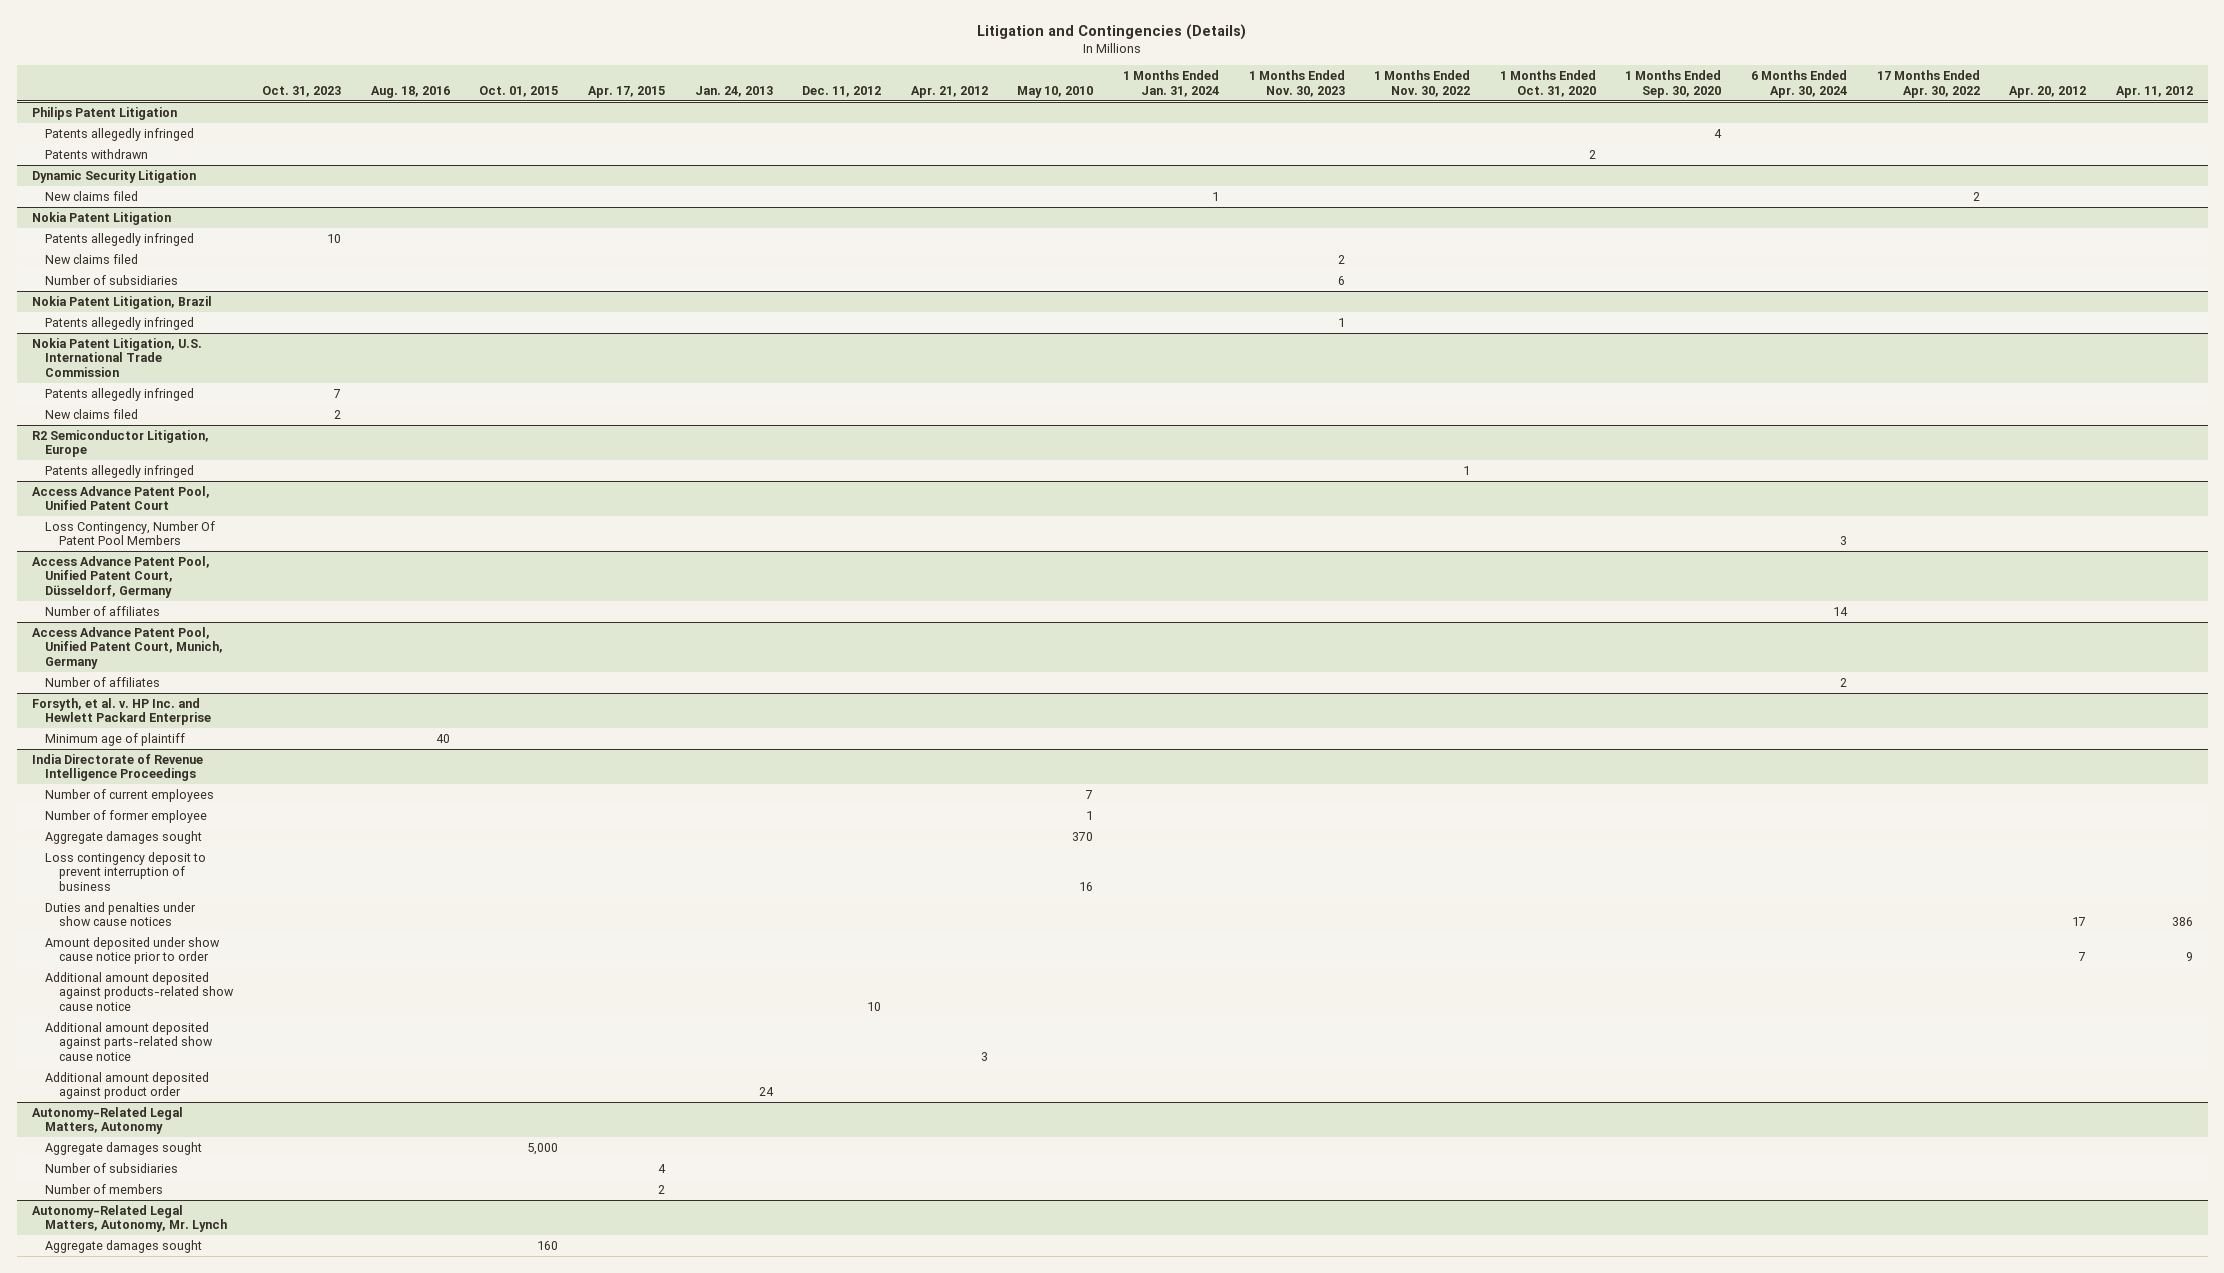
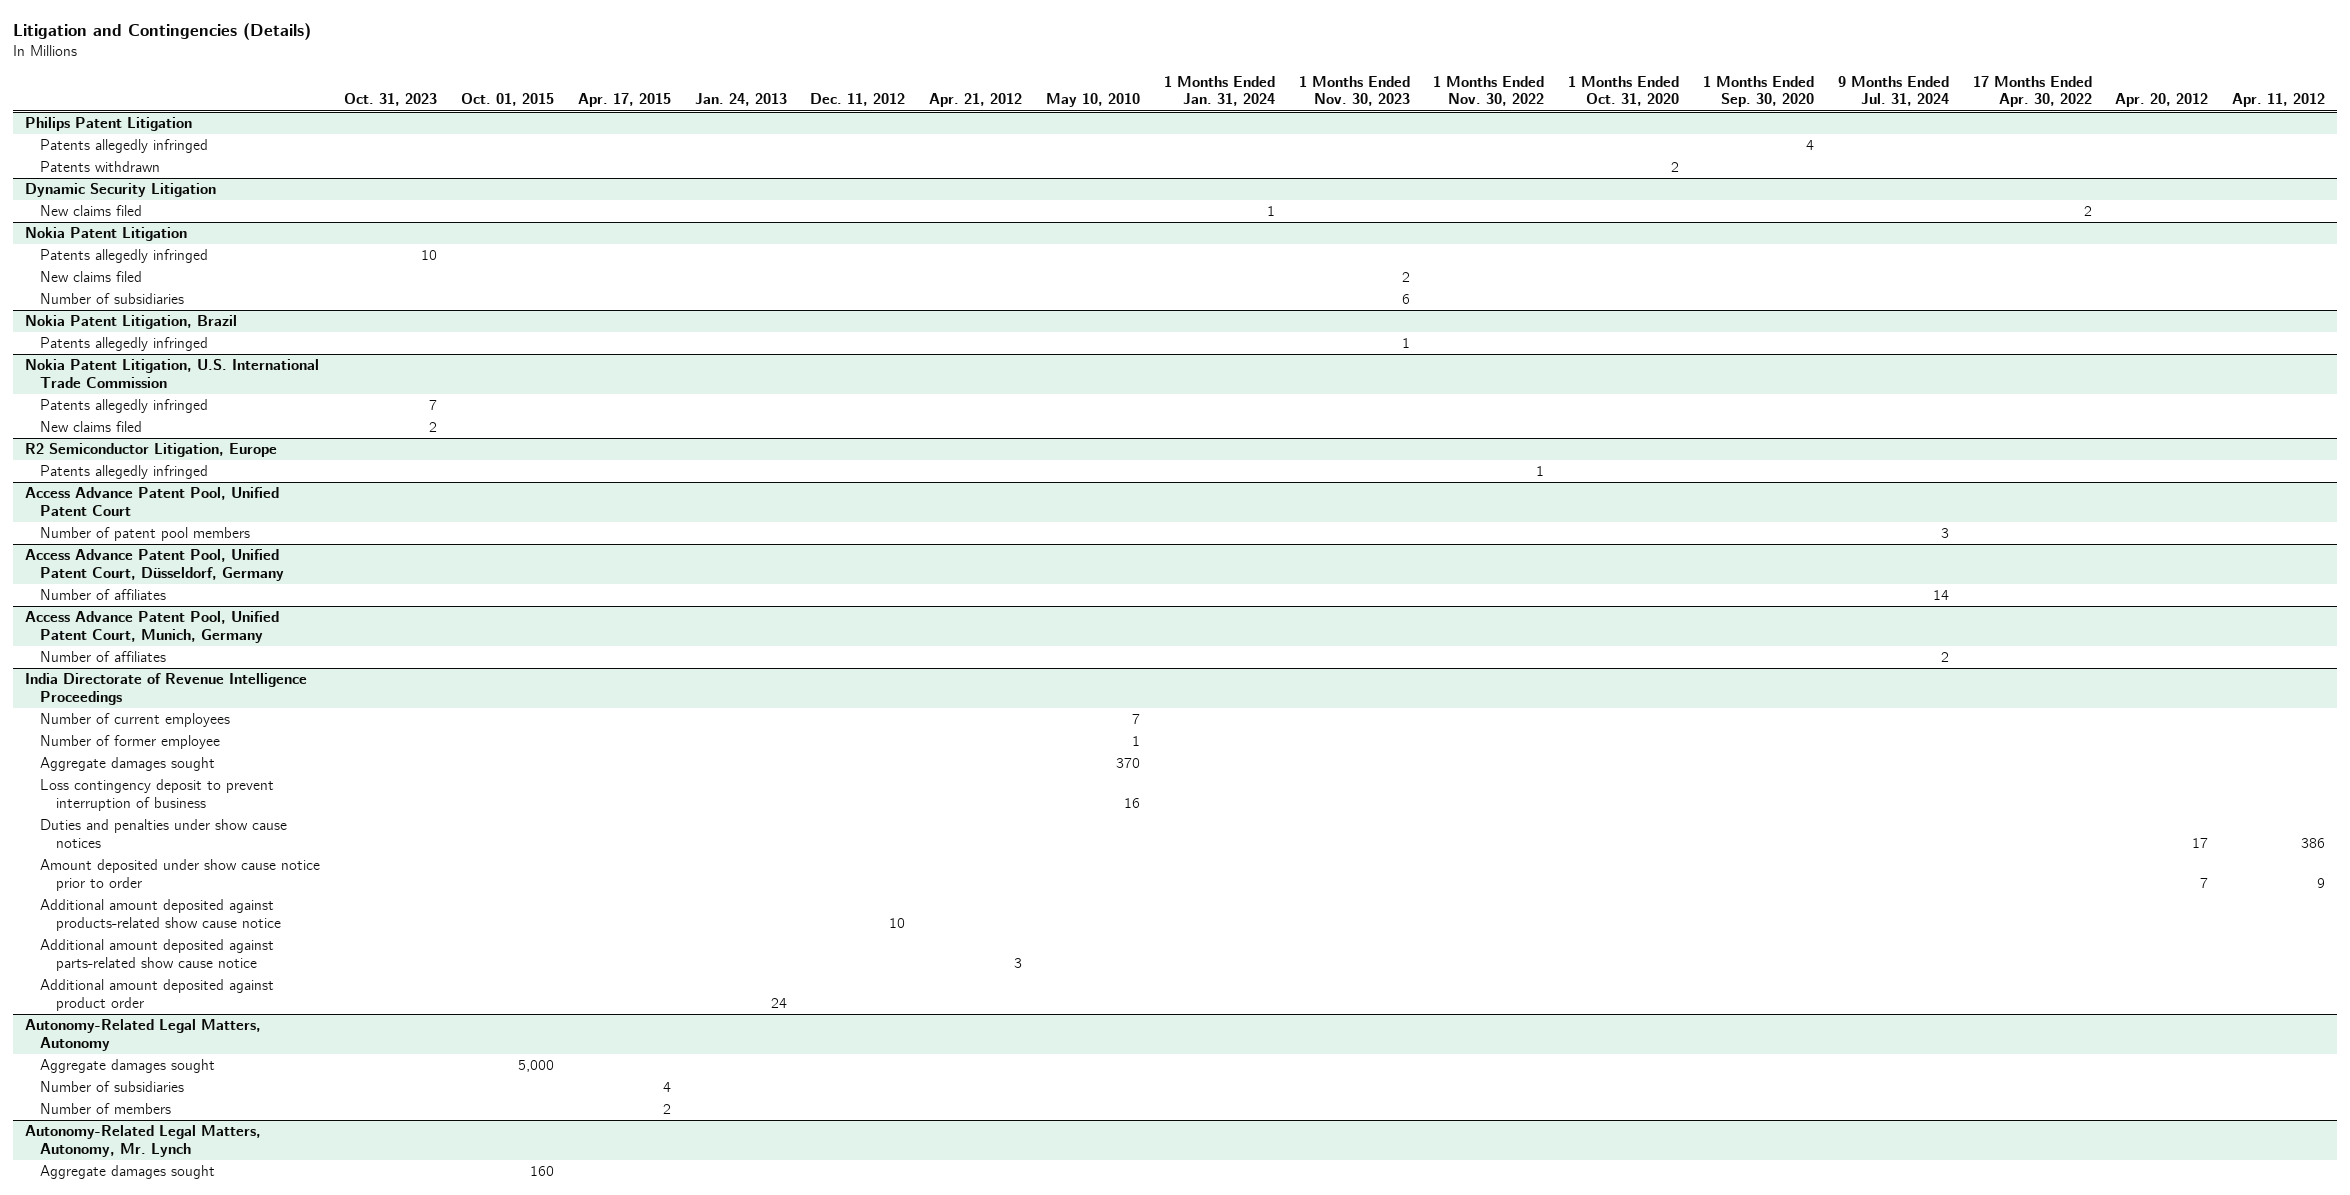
- | Oct. 31, 2023 | Aug. 18, 2016 | Oct. 01, 2015 | Apr. 17, 2015 | Jan. 24, 2013 | Dec. 11, 2012 | Apr. 21, 2012 | May 10, 2010 | 1 Months Ended Jan. 31, 2024 | 1 Months Ended Nov. 30, 2023 | 1 Months Ended Nov. 30, 2022 | 1 Months Ended Oct. 31, 2020 | 1 Months Ended Sep. 30, 2020 | 6 Months Ended Apr. 30, 2024 | 17 Months Ended Apr. 30, 2022 | Apr. 20, 2012 | Apr. 11, 2012
+ | Oct. 31, 2023 | Oct. 01, 2015 | Apr. 17, 2015 | Jan. 24, 2013 | Dec. 11, 2012 | Apr. 21, 2012 | May 10, 2010 | 1 Months Ended Jan. 31, 2024 | 1 Months Ended Nov. 30, 2023 | 1 Months Ended Nov. 30, 2022 | 1 Months Ended Oct. 31, 2020 | 1 Months Ended Sep. 30, 2020 | 9 Months Ended Jul. 31, 2024 | 17 Months Ended Apr. 30, 2022 | Apr. 20, 2012 | Apr. 11, 2012
@ Access Advance Patent Pool, Unified Patent Court
- Loss Contingency, Number Of Patent Pool Members | | | | | | | | | | | | | | 3 | | |
+ Number of patent pool members | | | | | | | | | | | | | 3 | | |
- Forsyth, et al. v. HP Inc. and Hewlett Packard Enterprise
- Minimum age of plaintiff | | 40 | | | | | | | | | | | | | | |

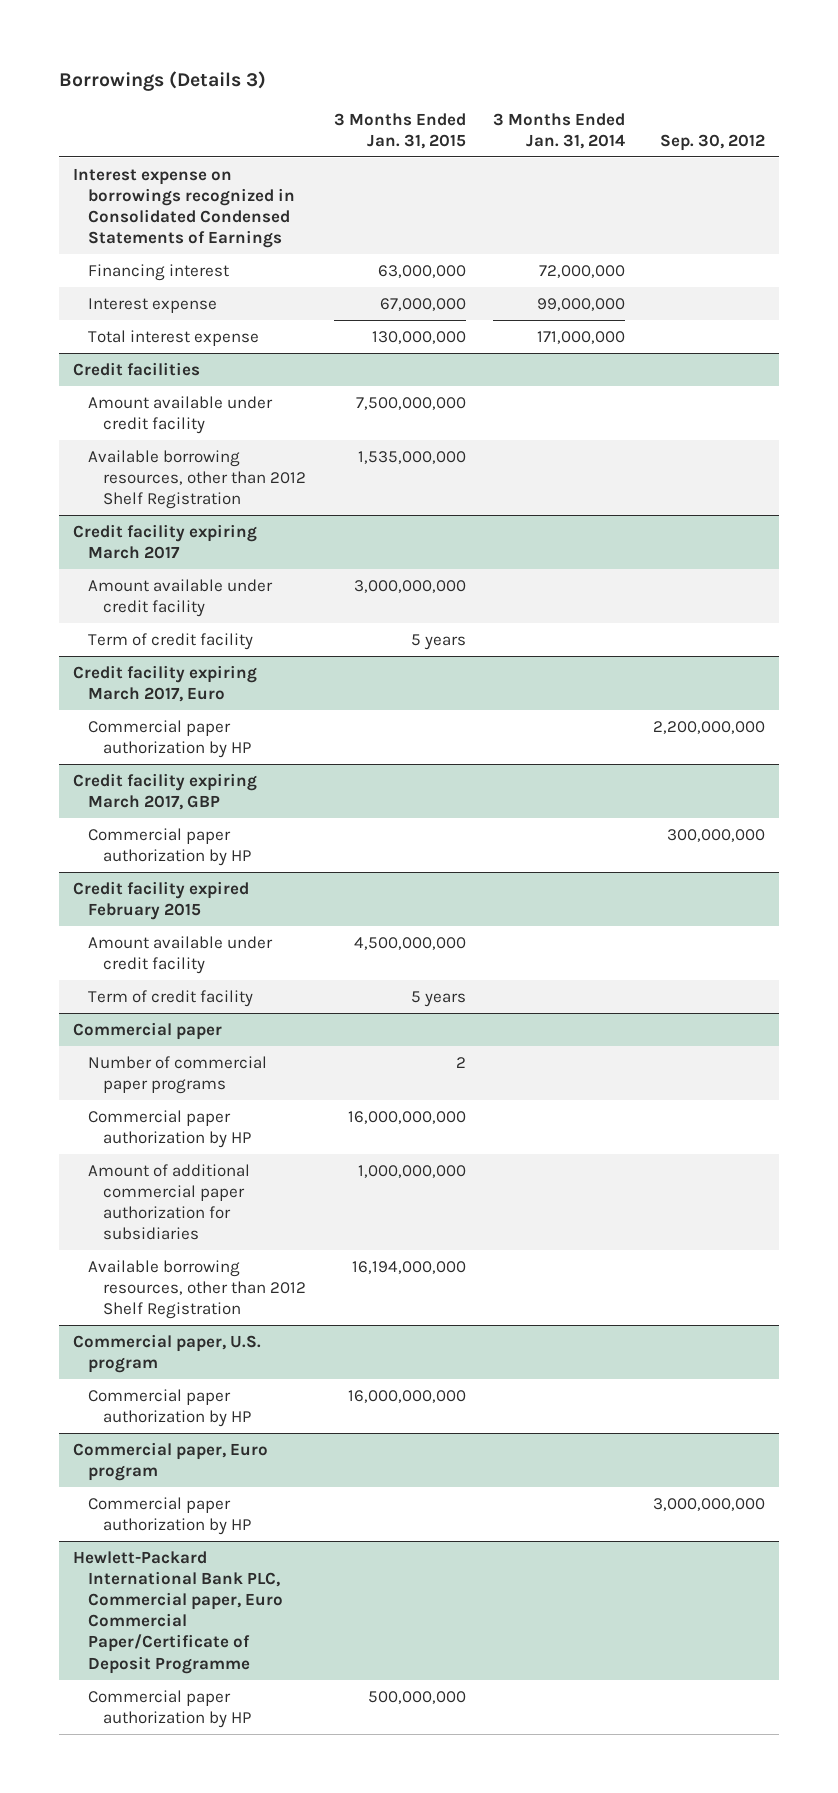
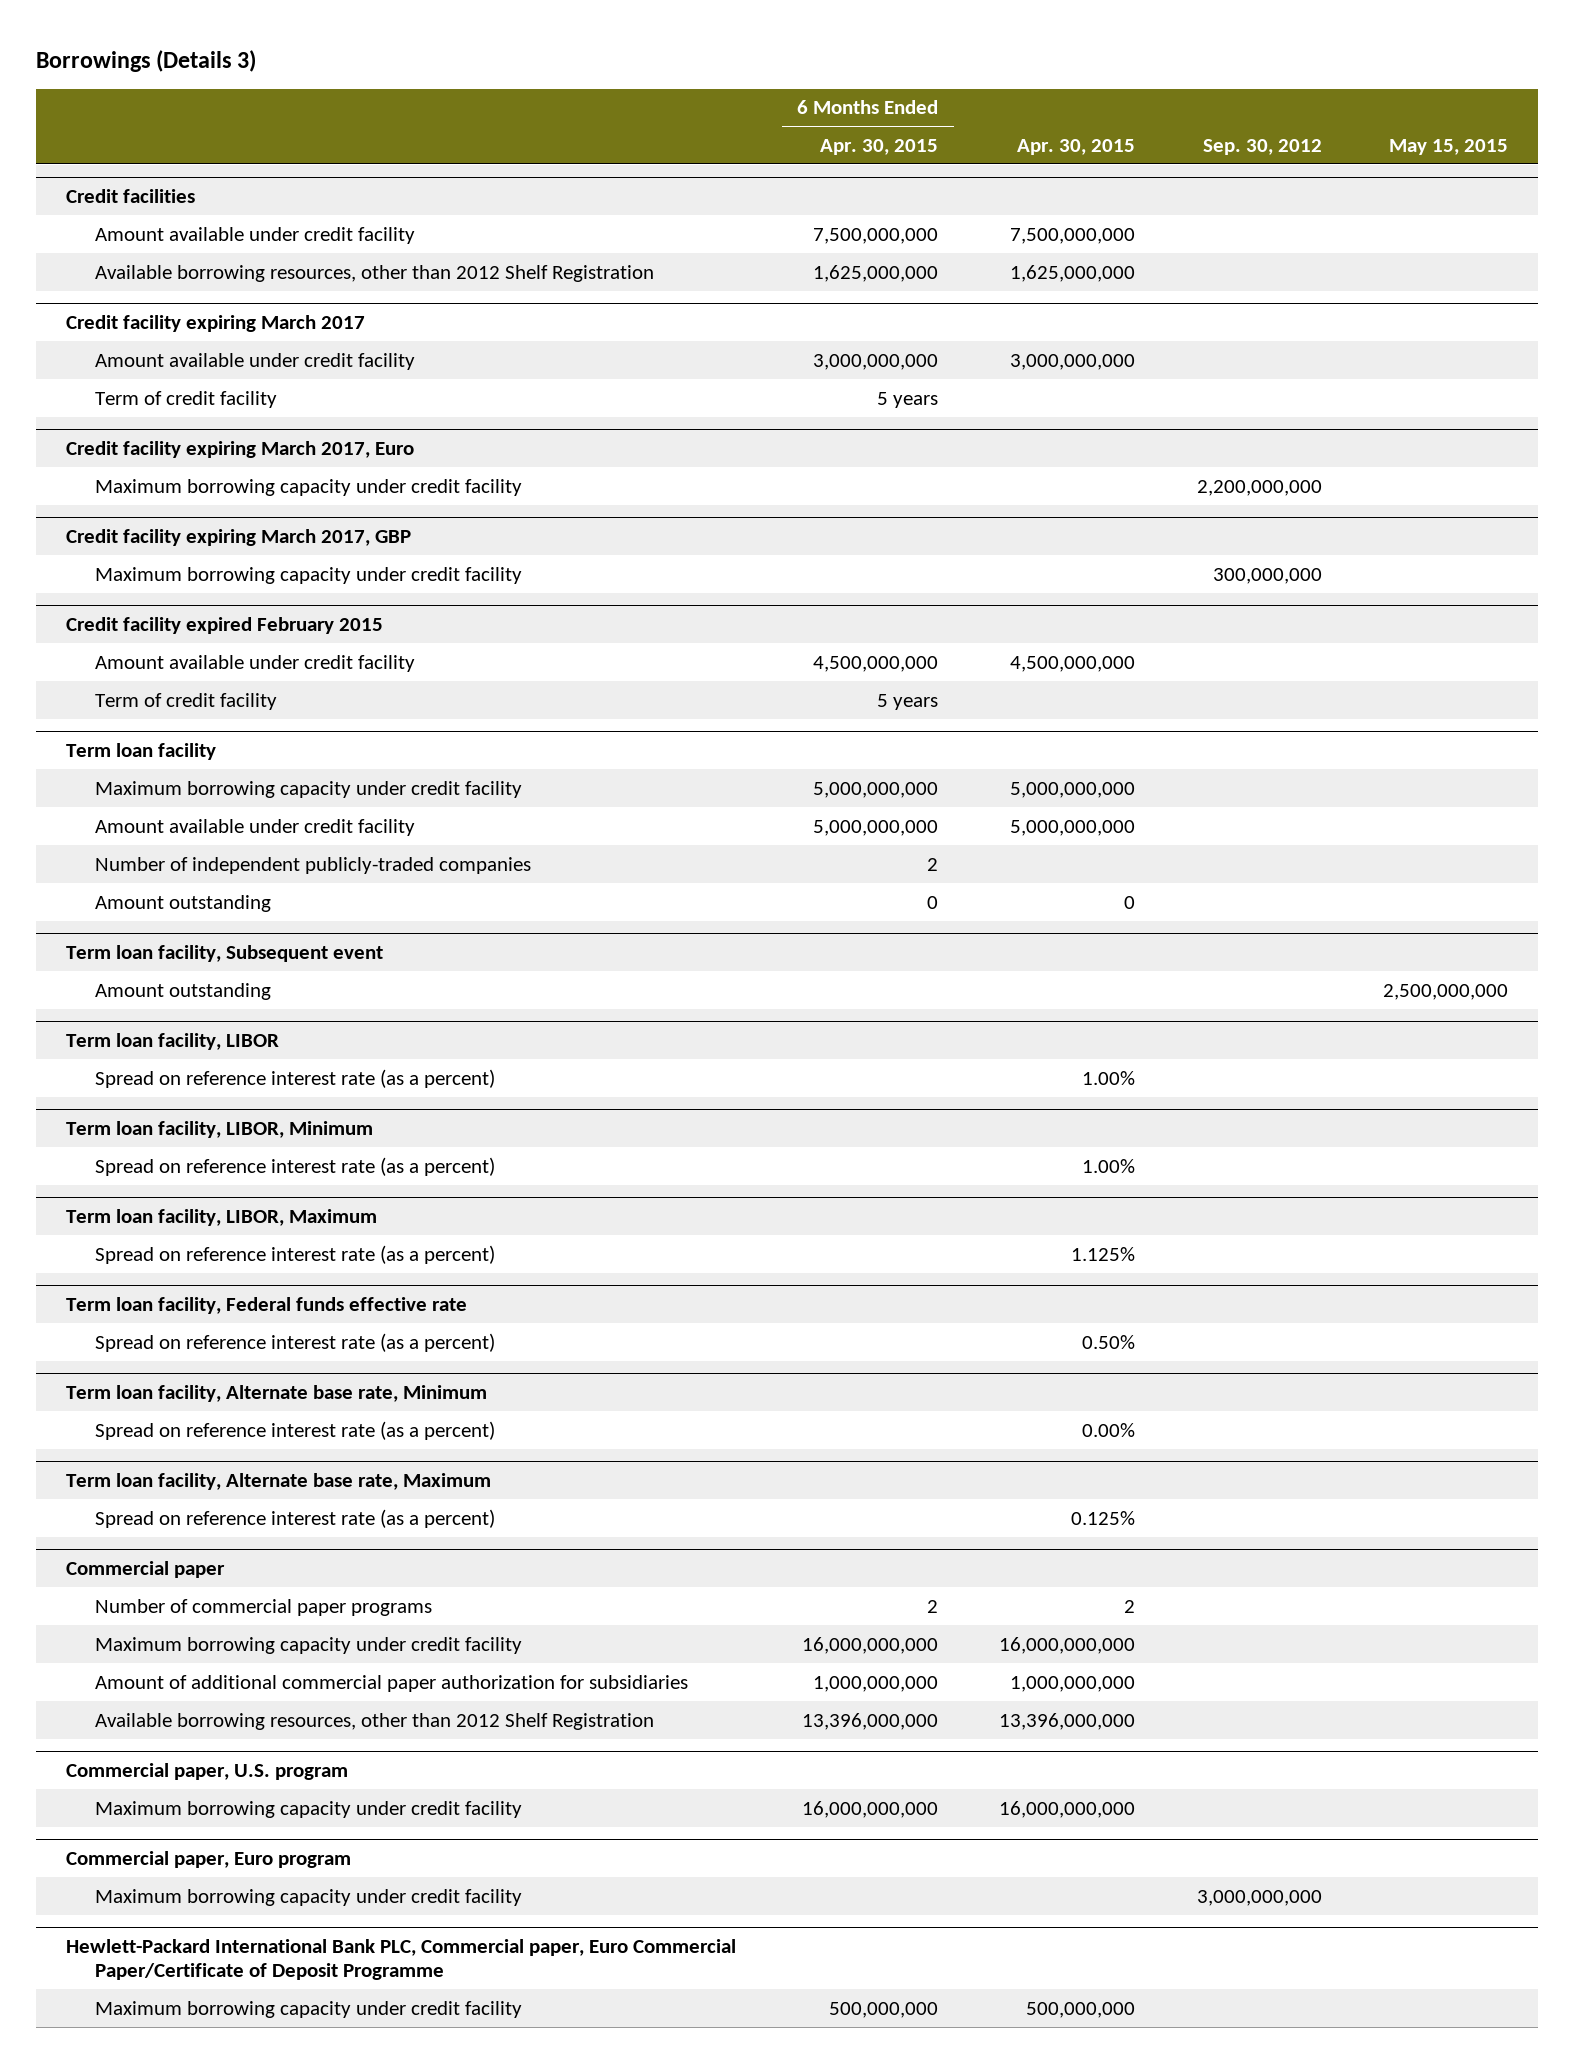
- | 3 Months Ended Jan. 31, 2015 | 3 Months Ended Jan. 31, 2014 | Sep. 30, 2012
+ | 6 Months Ended Apr. 30, 2015 | Apr. 30, 2015 | Sep. 30, 2012 | May 15, 2015
- Interest expense on borrowings recognized in Consolidated Condensed Statements of Earnings
- Financing interest | 63,000,000 | 72,000,000 |
- Interest expense | 67,000,000 | 99,000,000 |
- Total interest expense | 130,000,000 | 171,000,000 |
@ Credit facility expiring March 2017, Euro
- Commercial paper authorization by HP | | | 2,200,000,000
+ Maximum borrowing capacity under credit facility | | | 2,200,000,000 |
@ Credit facility expiring March 2017, GBP
- Commercial paper authorization by HP | | | 300,000,000
+ Maximum borrowing capacity under credit facility | | | 300,000,000 |
+ Term loan facility
+ Maximum borrowing capacity under credit facility | 5,000,000,000 | 5,000,000,000 | |
+ Amount available under credit facility | 5,000,000,000 | 5,000,000,000 | |
+ Number of independent publicly-traded companies | 2 | | |
+ Amount outstanding | 0 | 0 | |
+ Term loan facility, Subsequent event
+ Amount outstanding | | | | 2,500,000,000
+ Term loan facility, LIBOR
+ Spread on reference interest rate (as a percent) | | 1.00% | |
+ Term loan facility, LIBOR, Minimum
+ Spread on reference interest rate (as a percent) | | 1.00% | |
+ Term loan facility, LIBOR, Maximum
+ Spread on reference interest rate (as a percent) | | 1.125% | |
+ Term loan facility, Federal funds effective rate
+ Spread on reference interest rate (as a percent) | | 0.50% | |
+ Term loan facility, Alternate base rate, Minimum
+ Spread on reference interest rate (as a percent) | | 0.00% | |
+ Term loan facility, Alternate base rate, Maximum
+ Spread on reference interest rate (as a percent) | | 0.125% | |
@ Commercial paper
- Commercial paper authorization by HP | 16,000,000,000 | |
+ Maximum borrowing capacity under credit facility | 16,000,000,000 | 16,000,000,000 | |
@ Commercial paper, U.S. program
- Commercial paper authorization by HP | 16,000,000,000 | |
+ Maximum borrowing capacity under credit facility | 16,000,000,000 | 16,000,000,000 | |
@ Commercial paper, Euro program
- Commercial paper authorization by HP | | | 3,000,000,000
+ Maximum borrowing capacity under credit facility | | | 3,000,000,000 |
@ Hewlett-Packard International Bank PLC, Commercial paper, Euro Commercial Paper/Certificate of Deposit Programme
- Commercial paper authorization by HP | 500,000,000 | |
+ Maximum borrowing capacity under credit facility | 500,000,000 | 500,000,000 | |

